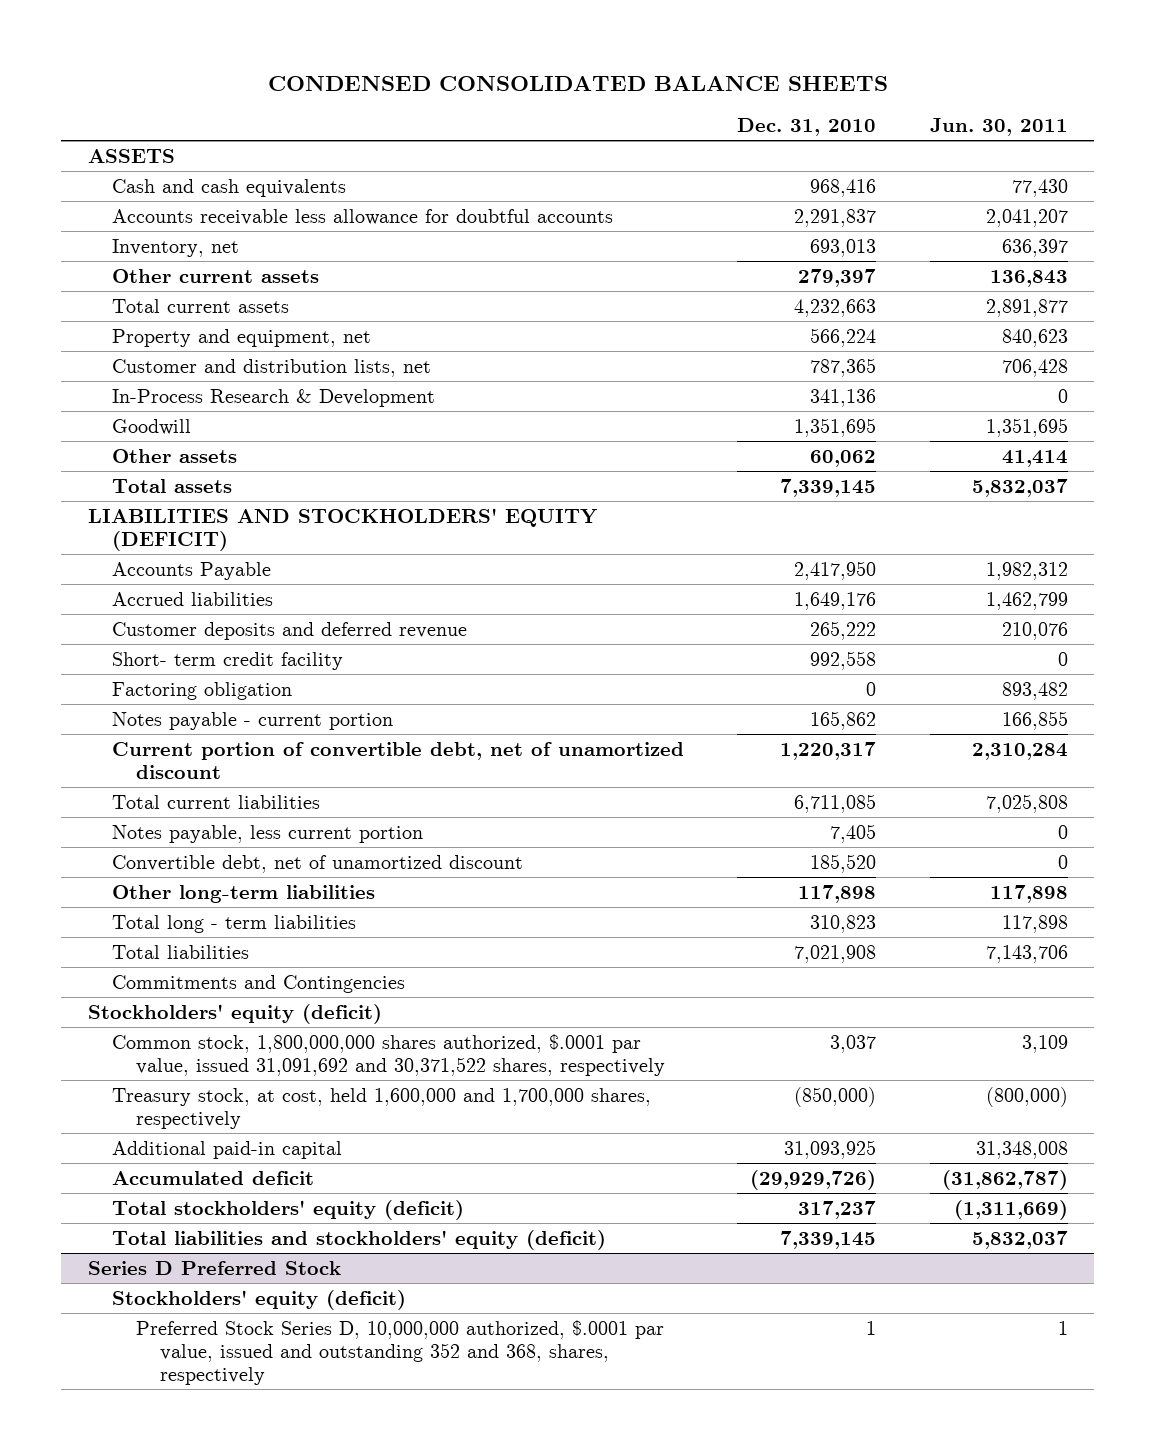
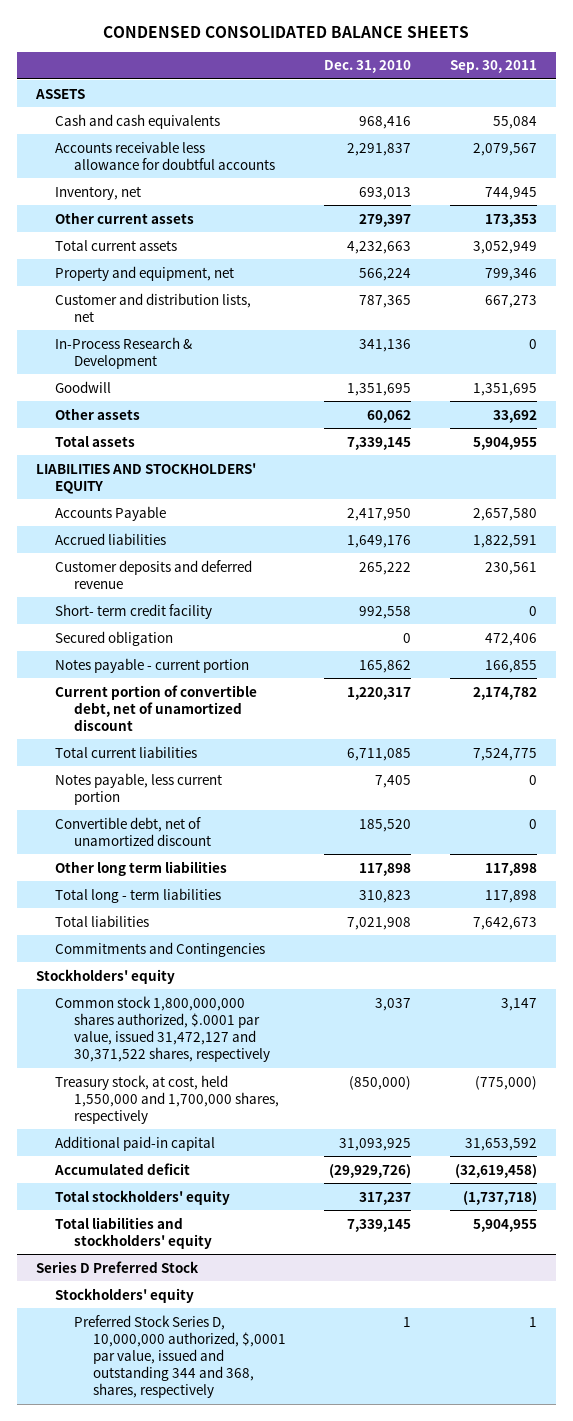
- | Dec. 31, 2010 | Jun. 30, 2011
+ | Dec. 31, 2010 | Sep. 30, 2011
- LIABILITIES AND STOCKHOLDERS' EQUITY (DEFICIT)
+ LIABILITIES AND STOCKHOLDERS' EQUITY
- Factoring obligation | 0 | 893,482
+ Secured obligation | 0 | 472,406
- Other long-term liabilities | 117,898 | 117,898
+ Other long term liabilities | 117,898 | 117,898
- Stockholders' equity (deficit)
- Common stock, 1,800,000,000 shares authorized, $.0001 par value, issued 31,091,692 and 30,371,522 shares, respectively | 3,037 | 3,109
- Treasury stock, at cost, held 1,600,000 and 1,700,000 shares, respectively | (850,000) | (800,000)
+ Stockholders' equity
+ Common stock 1,800,000,000 shares authorized, $.0001 par value, issued 31,472,127 and 30,371,522 shares, respectively | 3,037 | 3,147
+ Treasury stock, at cost, held 1,550,000 and 1,700,000 shares, respectively | (850,000) | (775,000)
- Total stockholders' equity (deficit) | 317,237 | (1,311,669)
- Total liabilities and stockholders' equity (deficit) | 7,339,145 | 5,832,037
+ Total stockholders' equity | 317,237 | (1,737,718)
+ Total liabilities and stockholders' equity | 7,339,145 | 5,904,955
@ Series D Preferred Stock
- Stockholders' equity (deficit)
- Preferred Stock Series D, 10,000,000 authorized, $.0001 par value, issued and outstanding 352 and 368, shares, respectively | 1 | 1
+ Stockholders' equity
+ Preferred Stock Series D, 10,000,000 authorized, $,0001 par value, issued and outstanding 344 and 368, shares, respectively | 1 | 1

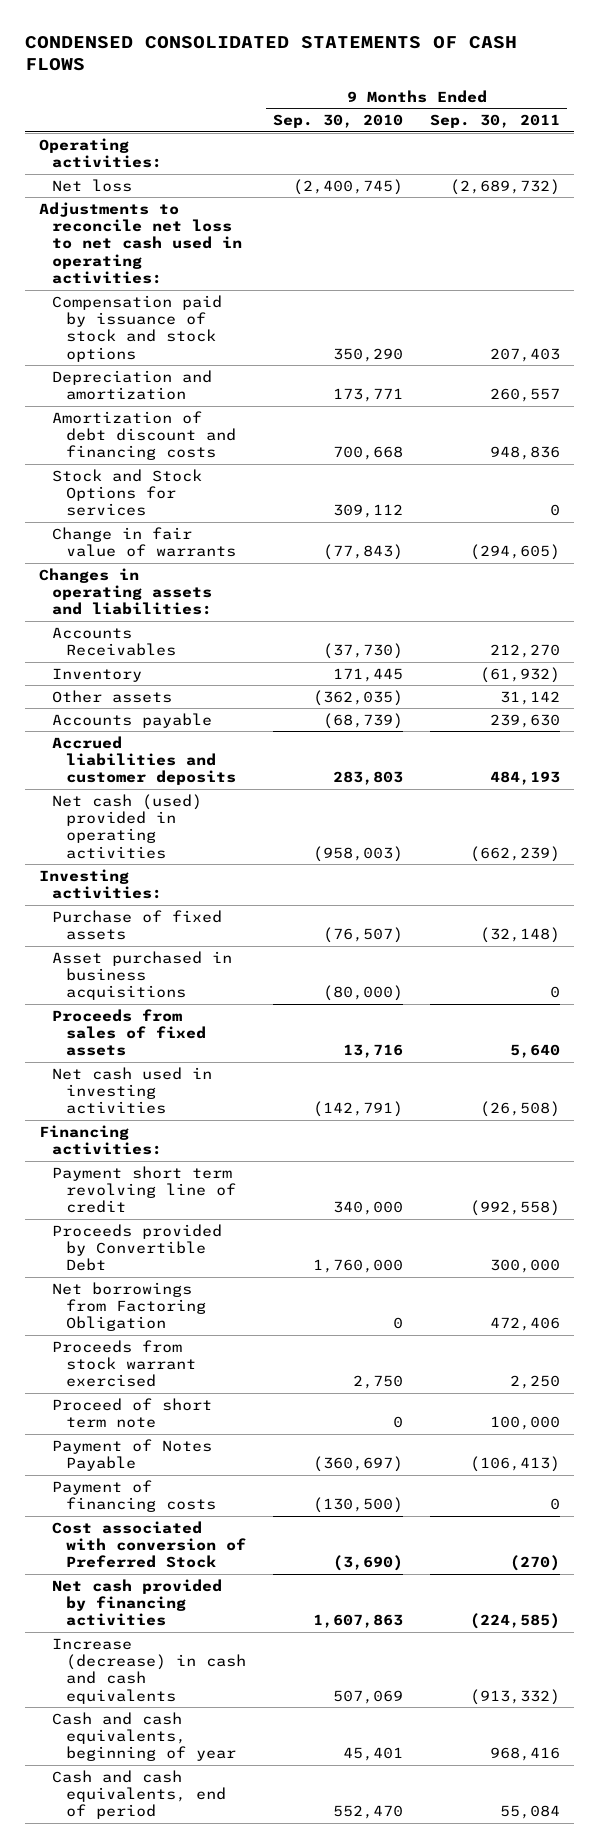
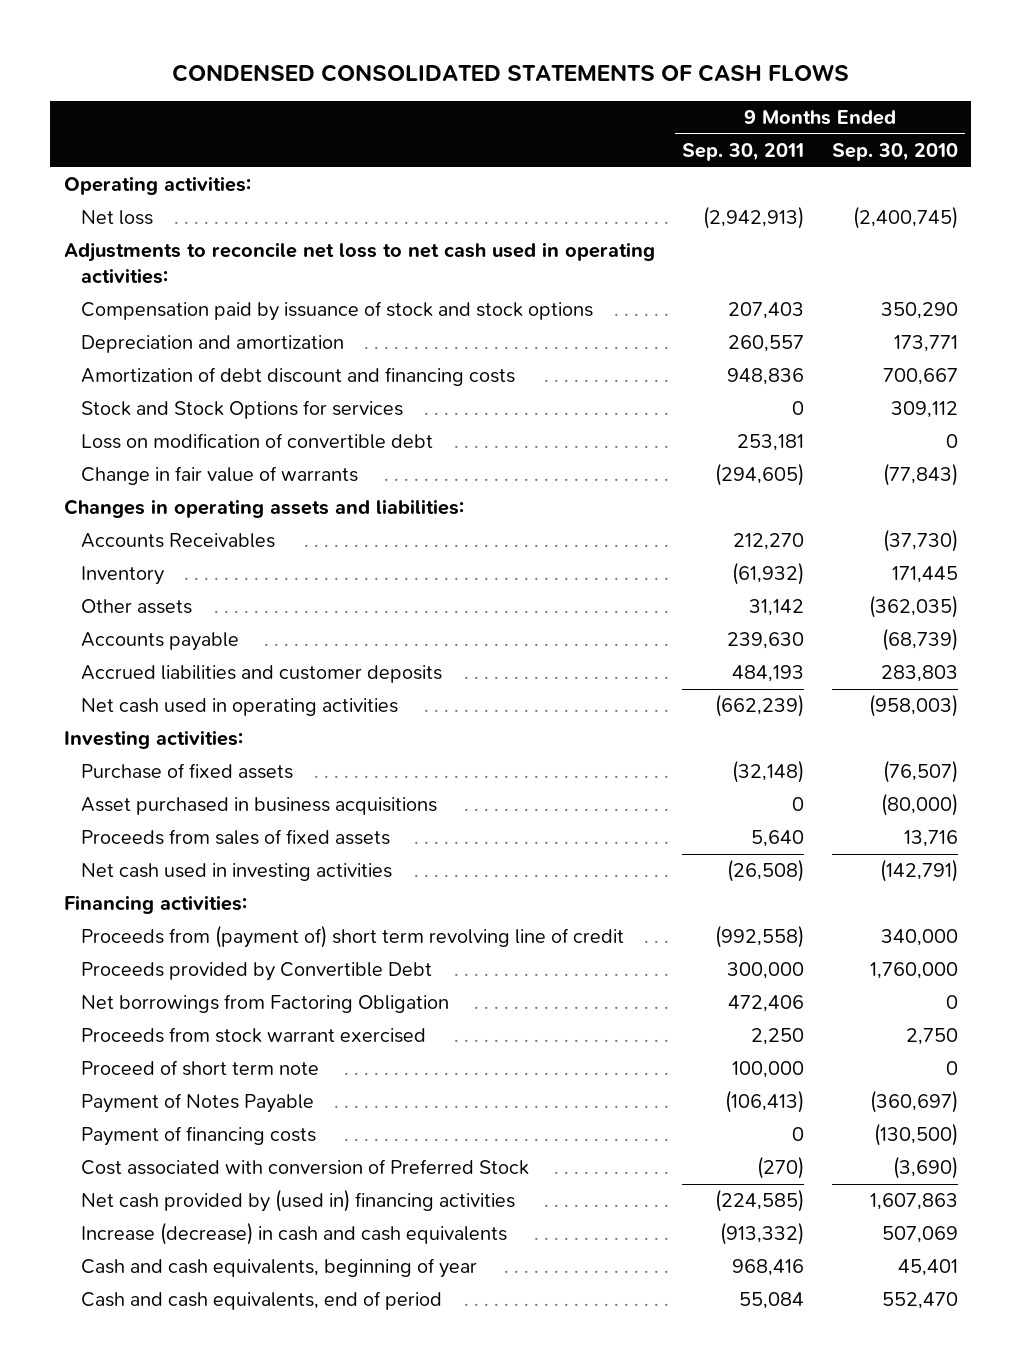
- | 9 Months Ended Sep. 30, 2010 | 9 Months Ended Sep. 30, 2011
+ | 9 Months Ended Sep. 30, 2011 | 9 Months Ended Sep. 30, 2010
- Net loss | (2,400,745) | (2,689,732)
+ Net loss | (2,942,913) | (2,400,745)
- Amortization of debt discount and financing costs | 700,668 | 948,836
+ Amortization of debt discount and financing costs | 948,836 | 700,667
+ Loss on modification of convertible debt | 253,181 | 0
- Net cash (used) provided in operating activities | (958,003) | (662,239)
+ Net cash used in operating activities | (662,239) | (958,003)
- Payment short term revolving line of credit | 340,000 | (992,558)
+ Proceeds from (payment of) short term revolving line of credit | (992,558) | 340,000
- Net cash provided by financing activities | 1,607,863 | (224,585)
+ Net cash provided by (used in) financing activities | (224,585) | 1,607,863

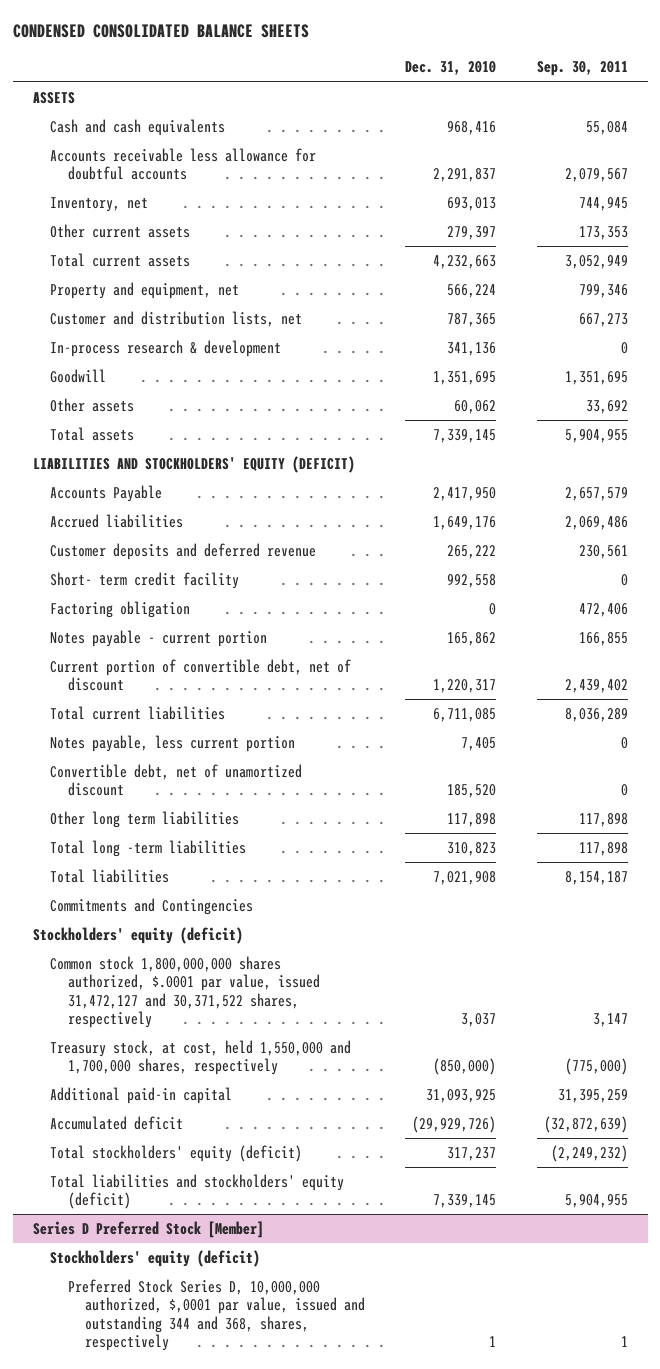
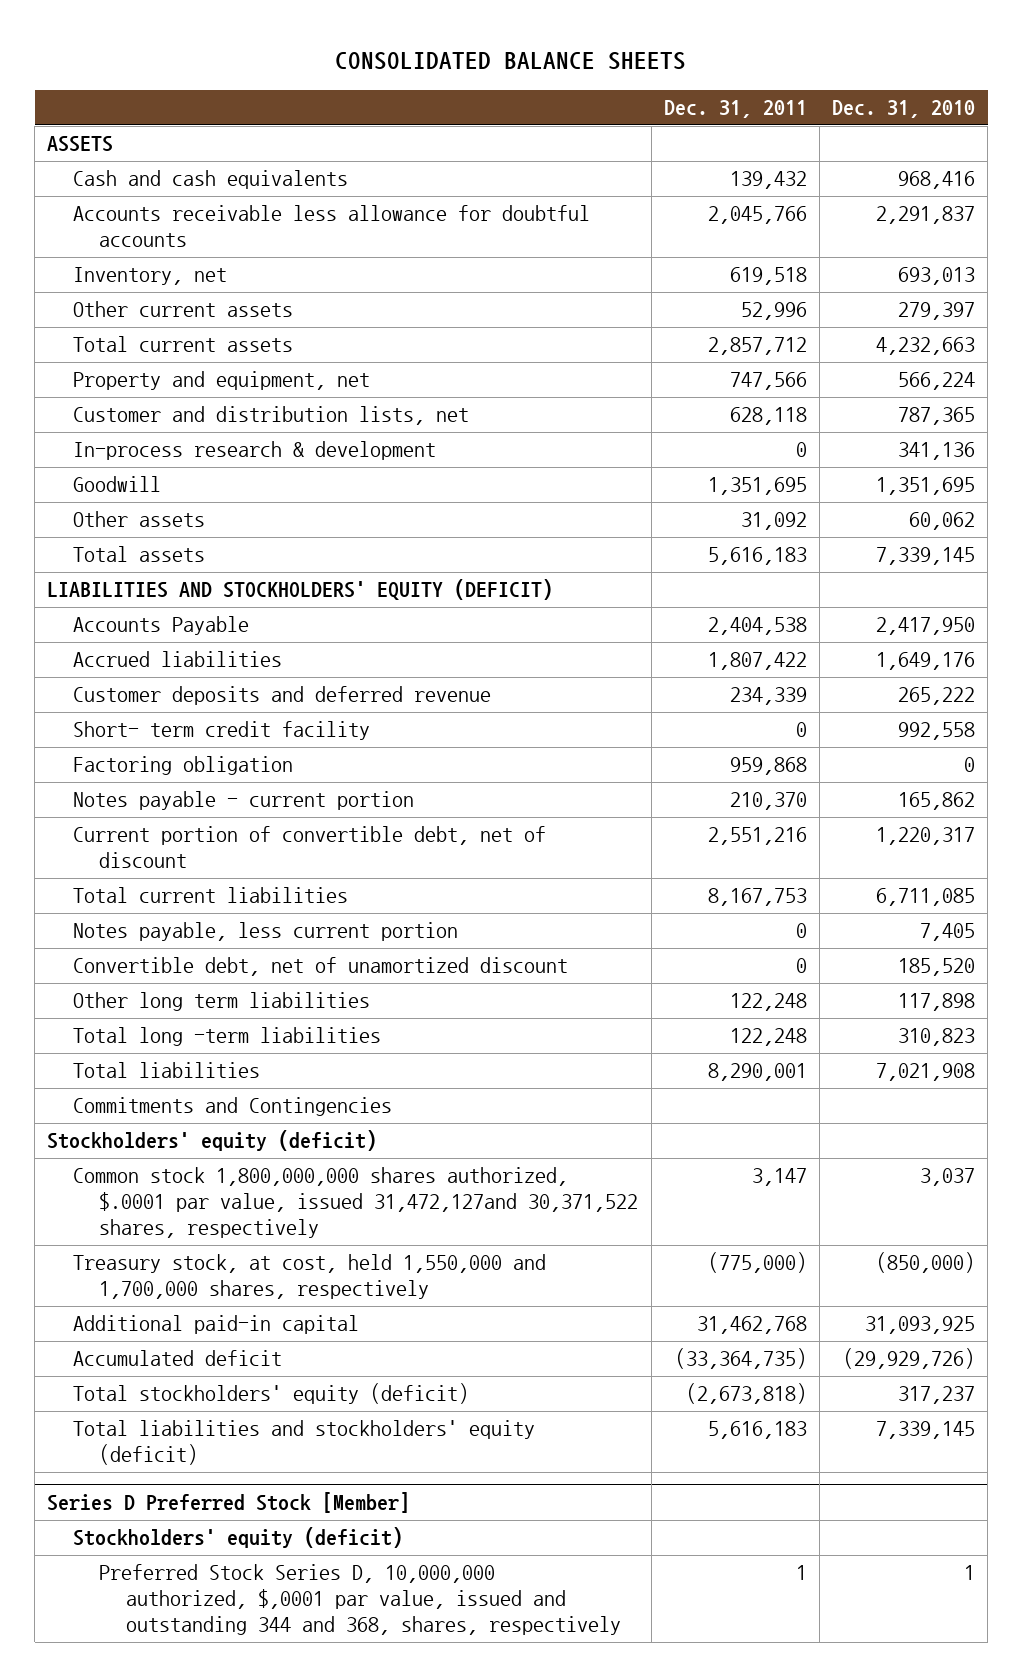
- CONDENSED CONSOLIDATED BALANCE SHEETS
+ CONSOLIDATED BALANCE SHEETS
- | Dec. 31, 2010 | Sep. 30, 2011
+ | Dec. 31, 2011 | Dec. 31, 2010
- Common stock 1,800,000,000 shares authorized, $.0001 par value, issued 31,472,127 and 30,371,522 shares, respectively | 3,037 | 3,147
+ Common stock 1,800,000,000 shares authorized, $.0001 par value, issued 31,472,127and 30,371,522 shares, respectively | 3,147 | 3,037

